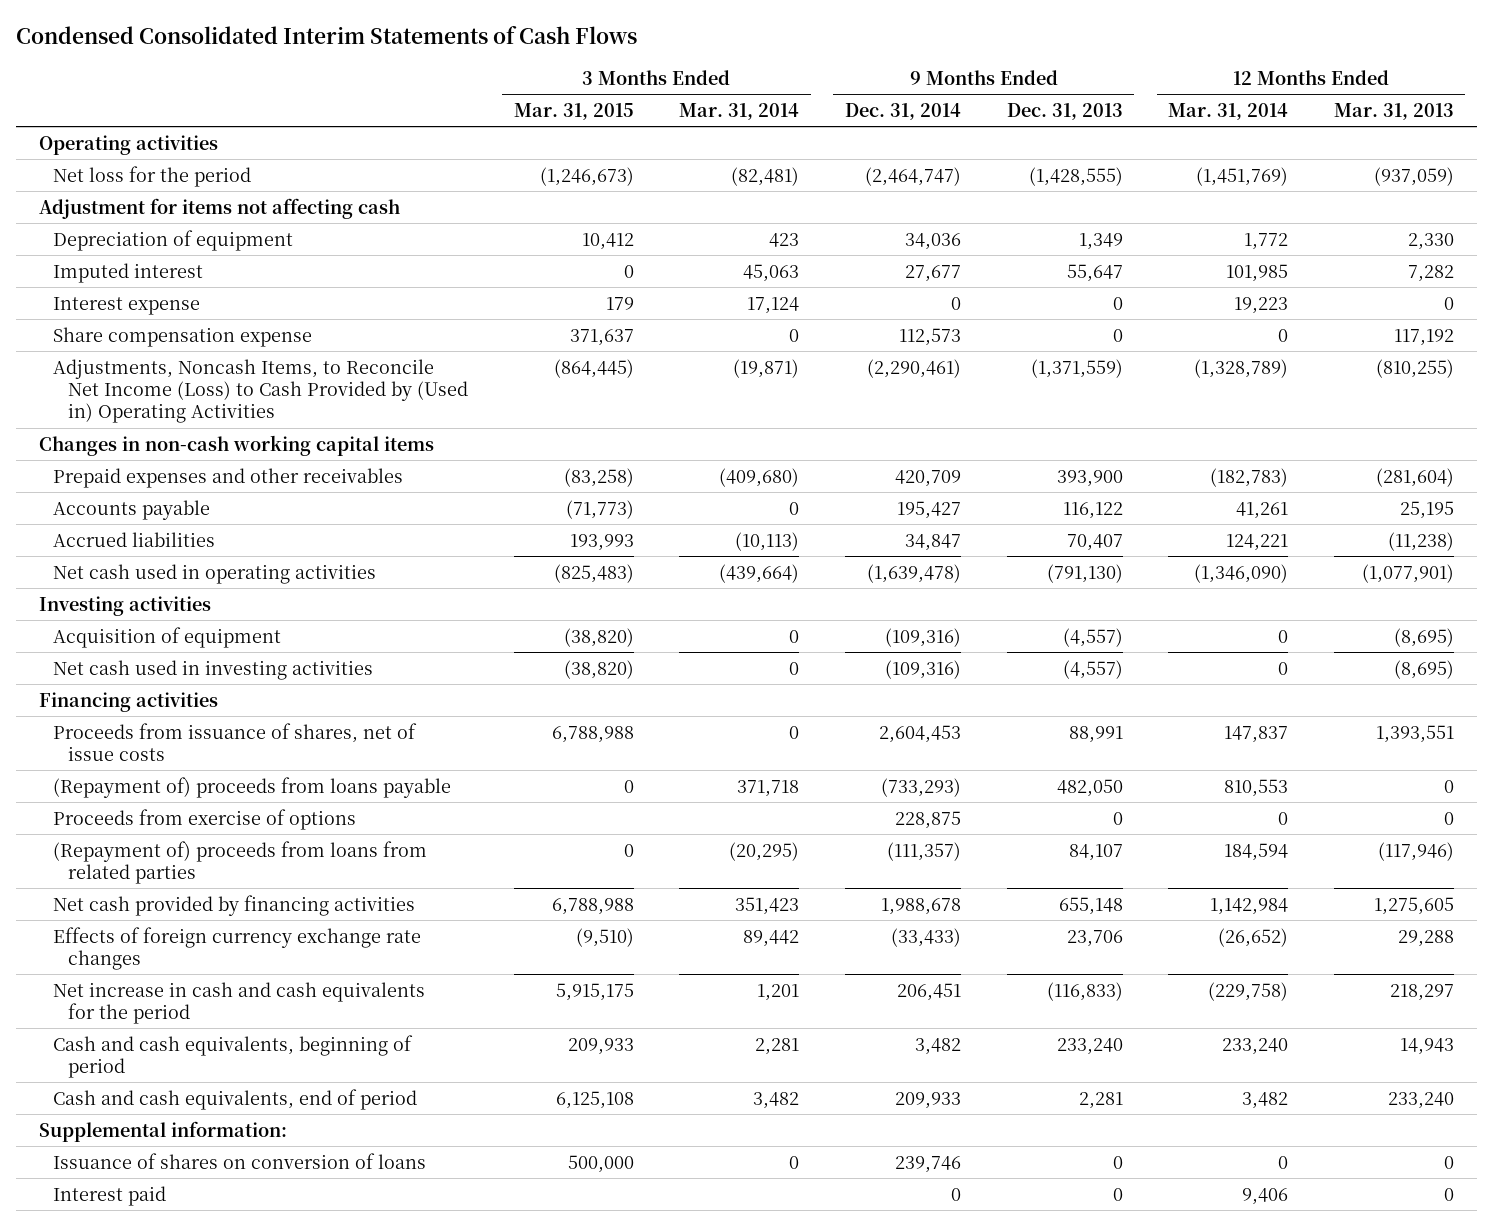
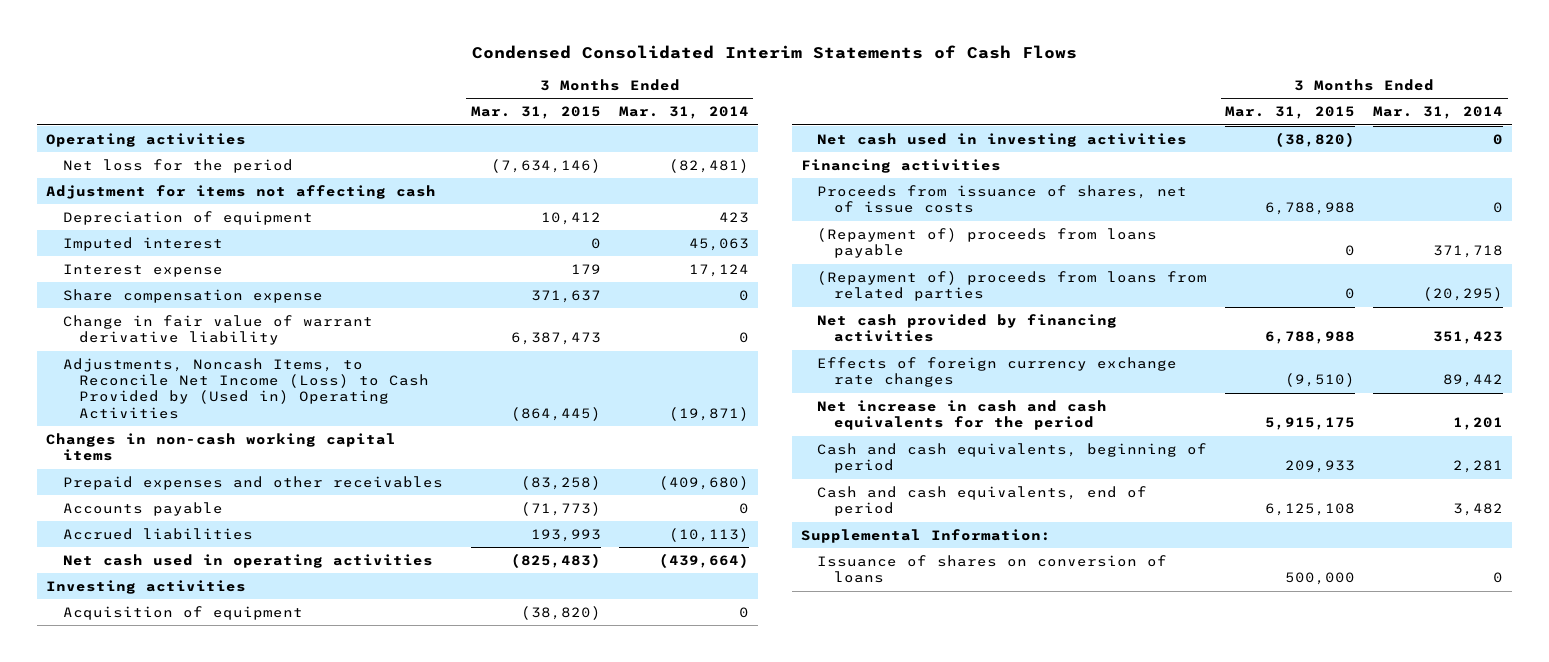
- | 3 Months Ended Mar. 31, 2015 | 3 Months Ended Mar. 31, 2014 | 9 Months Ended Dec. 31, 2014 | 9 Months Ended Dec. 31, 2013 | 12 Months Ended Mar. 31, 2014 | 12 Months Ended Mar. 31, 2013
+ | 3 Months Ended Mar. 31, 2015 | 3 Months Ended Mar. 31, 2014
- Net loss for the period | (1,246,673) | (82,481) | (2,464,747) | (1,428,555) | (1,451,769) | (937,059)
+ Net loss for the period | (7,634,146) | (82,481)
+ Change in fair value of warrant derivative liability | 6,387,473 | 0
- Proceeds from exercise of options | | | 228,875 | 0 | 0 | 0
- Supplemental information:
+ Supplemental Information:
- Interest paid | | | 0 | 0 | 9,406 | 0

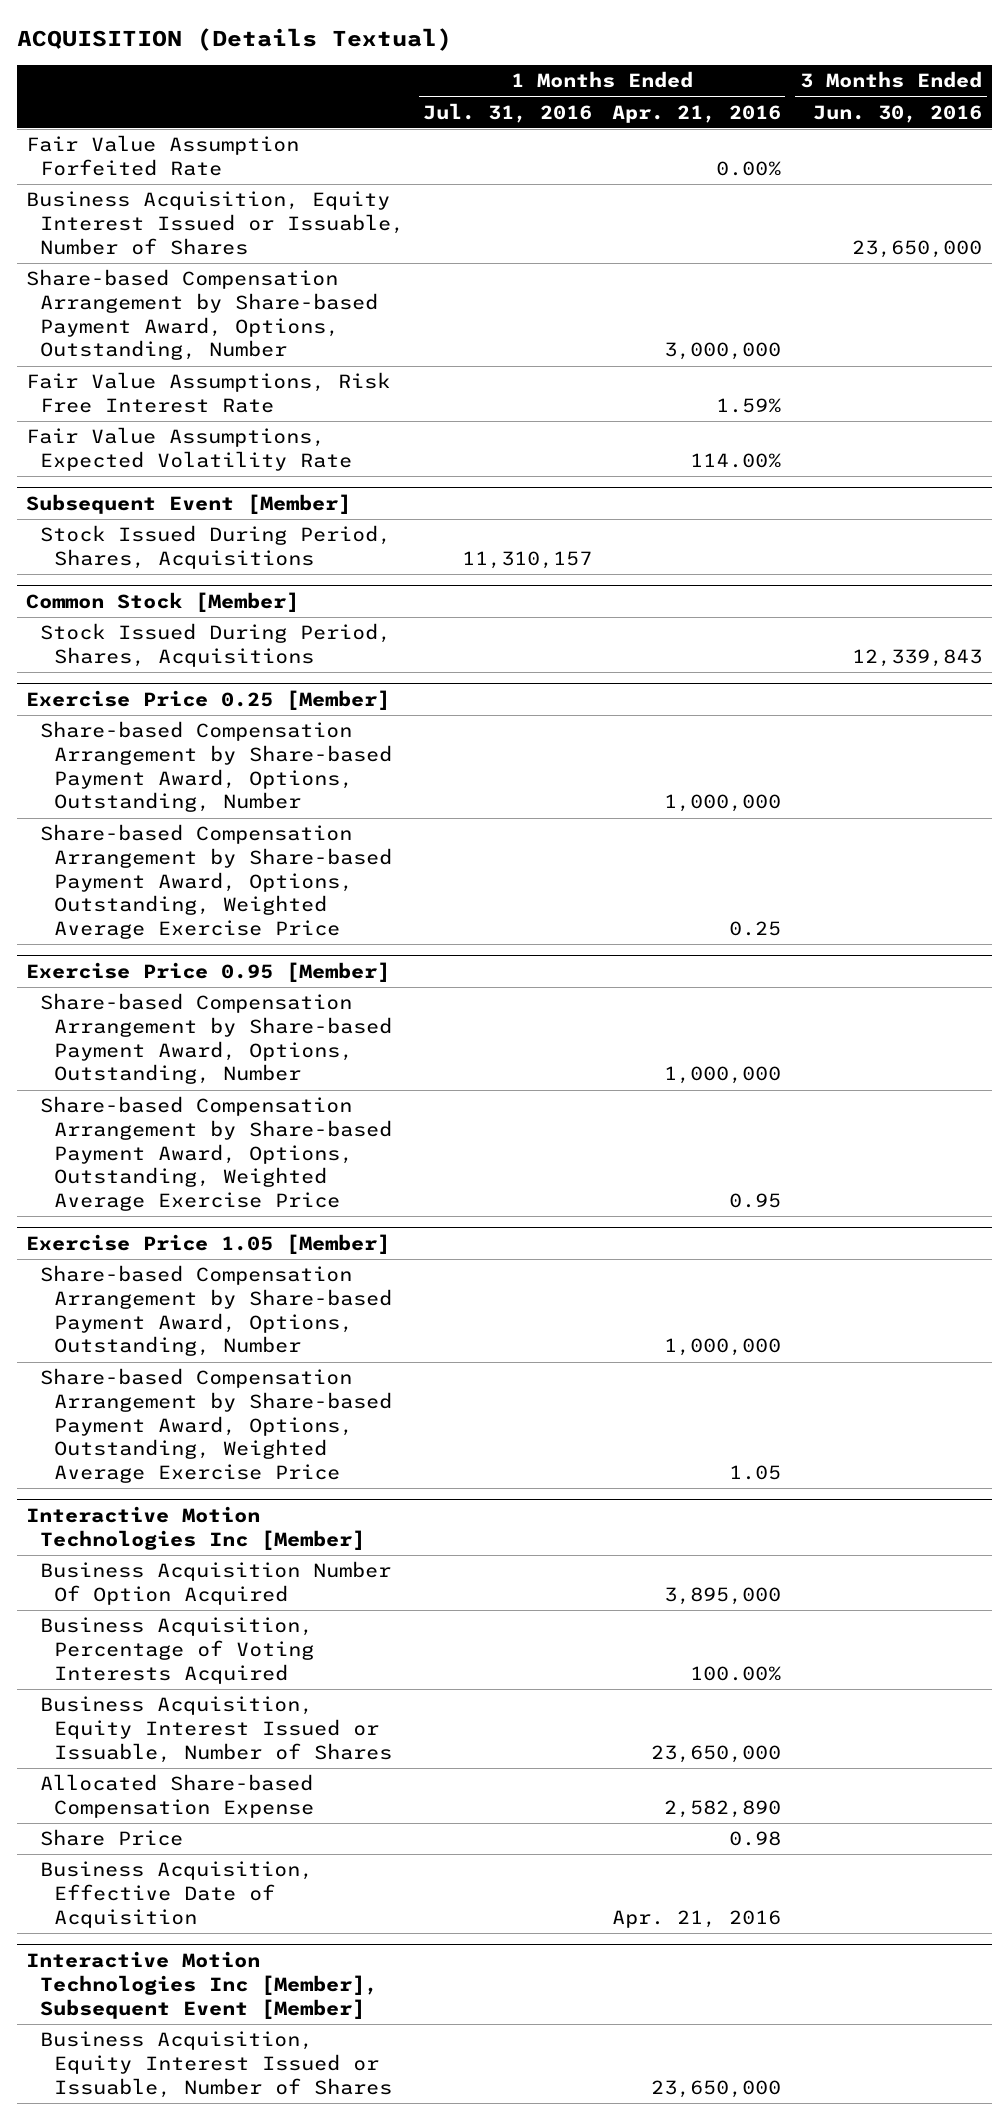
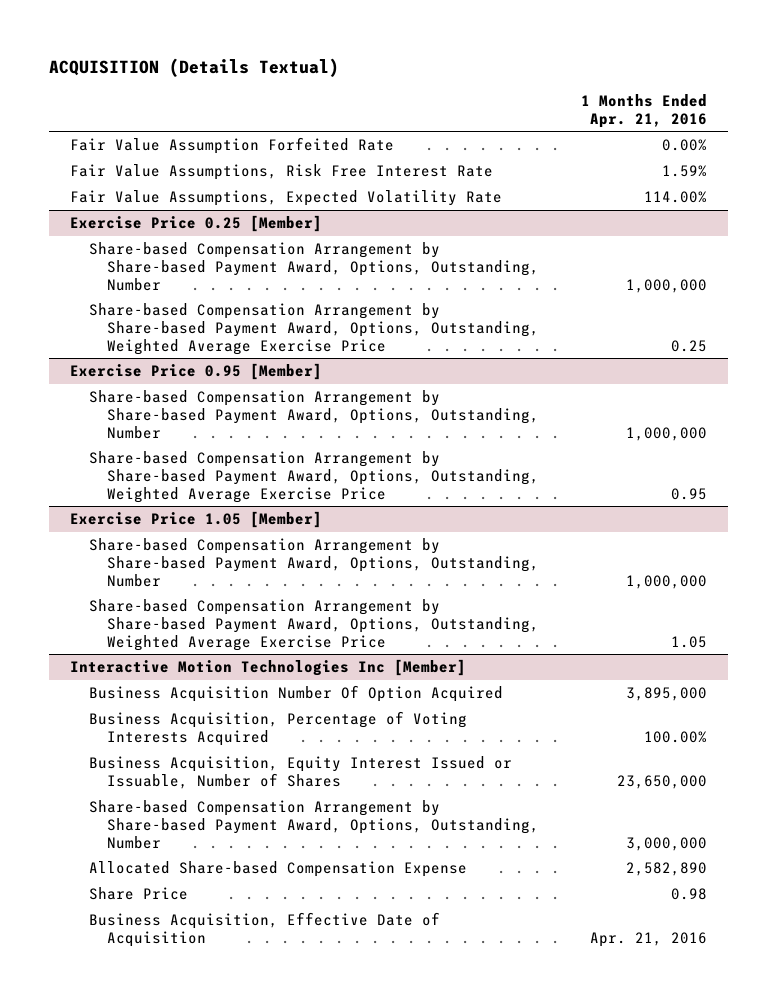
- | 1 Months Ended Jul. 31, 2016 | 1 Months Ended Apr. 21, 2016 | 3 Months Ended Jun. 30, 2016
+ | 1 Months Ended Apr. 21, 2016
- Business Acquisition, Equity Interest Issued or Issuable, Number of Shares | | | 23,650,000
- Share-based Compensation Arrangement by Share-based Payment Award, Options, Outstanding, Number | | 3,000,000 |
- Subsequent Event [Member]
- Stock Issued During Period, Shares, Acquisitions | 11,310,157 | |
- Common Stock [Member]
- Stock Issued During Period, Shares, Acquisitions | | | 12,339,843
@ Interactive Motion Technologies Inc [Member]
+ Share-based Compensation Arrangement by Share-based Payment Award, Options, Outstanding, Number | 3,000,000
- Interactive Motion Technologies Inc [Member], Subsequent Event [Member]
- Business Acquisition, Equity Interest Issued or Issuable, Number of Shares | | 23,650,000 |

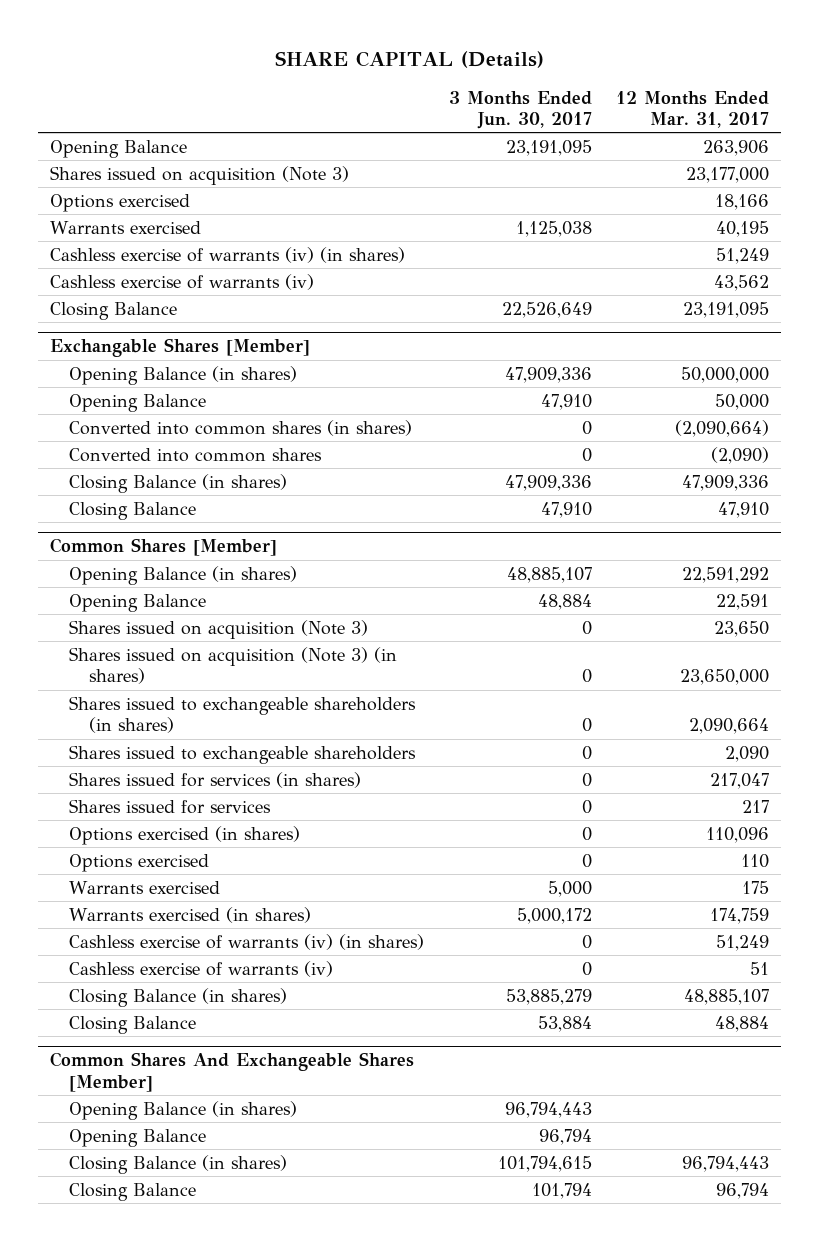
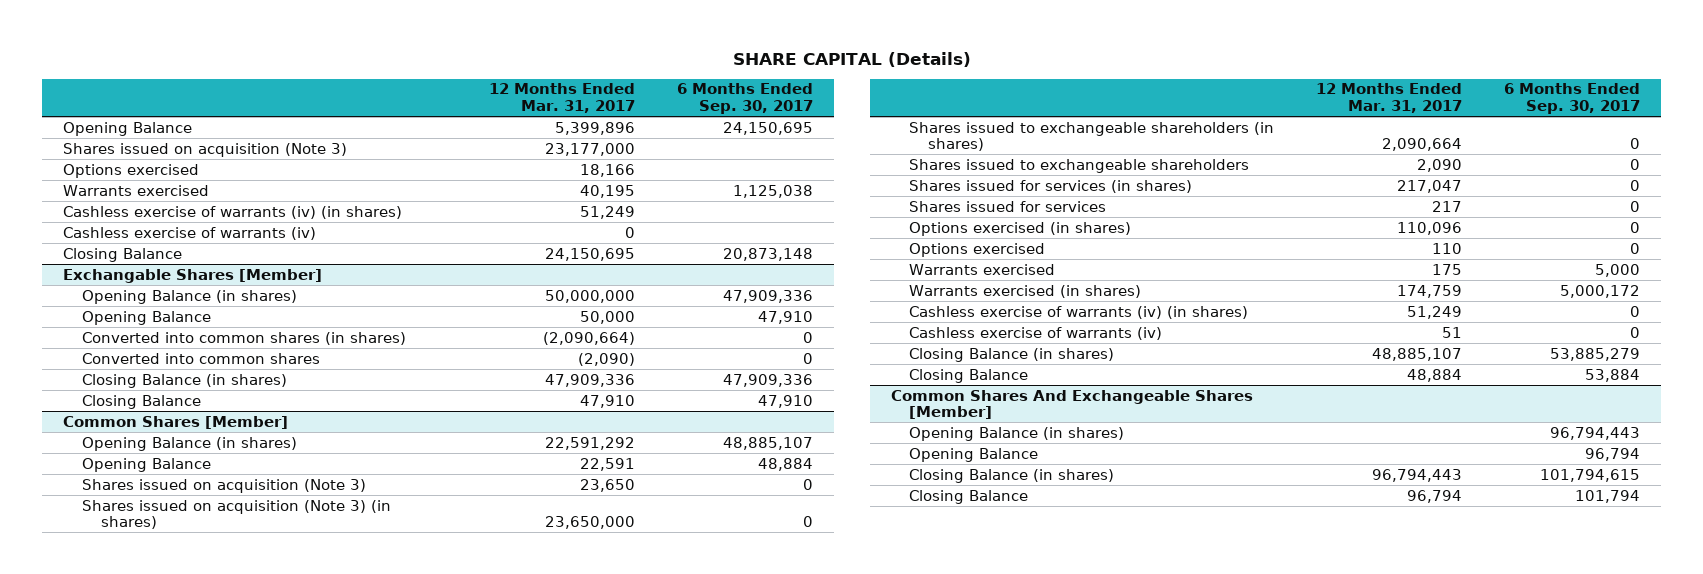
- | 3 Months Ended Jun. 30, 2017 | 12 Months Ended Mar. 31, 2017
+ | 12 Months Ended Mar. 31, 2017 | 6 Months Ended Sep. 30, 2017
- Opening Balance | 23,191,095 | 263,906
+ Opening Balance | 5,399,896 | 24,150,695
- Cashless exercise of warrants (iv) | | 43,562
- Closing Balance | 22,526,649 | 23,191,095
+ Cashless exercise of warrants (iv) | 0 |
+ Closing Balance | 24,150,695 | 20,873,148

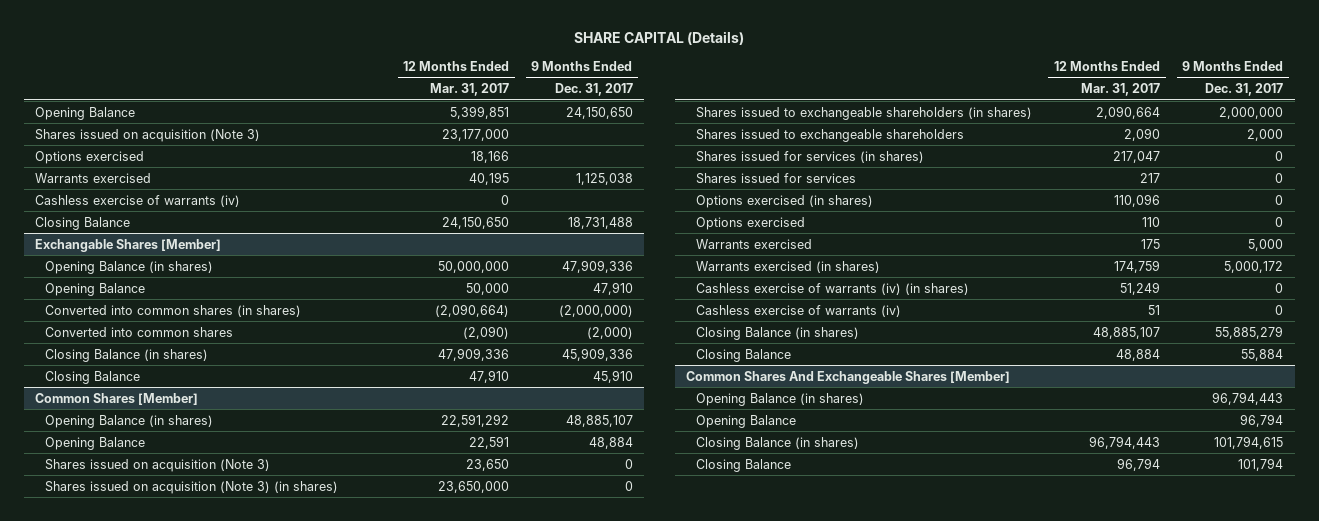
- | 12 Months Ended Mar. 31, 2017 | 6 Months Ended Sep. 30, 2017
+ | 12 Months Ended Mar. 31, 2017 | 9 Months Ended Dec. 31, 2017
- Opening Balance | 5,399,896 | 24,150,695
+ Opening Balance | 5,399,851 | 24,150,650
- Cashless exercise of warrants (iv) (in shares) | 51,249 |
- Closing Balance | 24,150,695 | 20,873,148
+ Closing Balance | 24,150,650 | 18,731,488

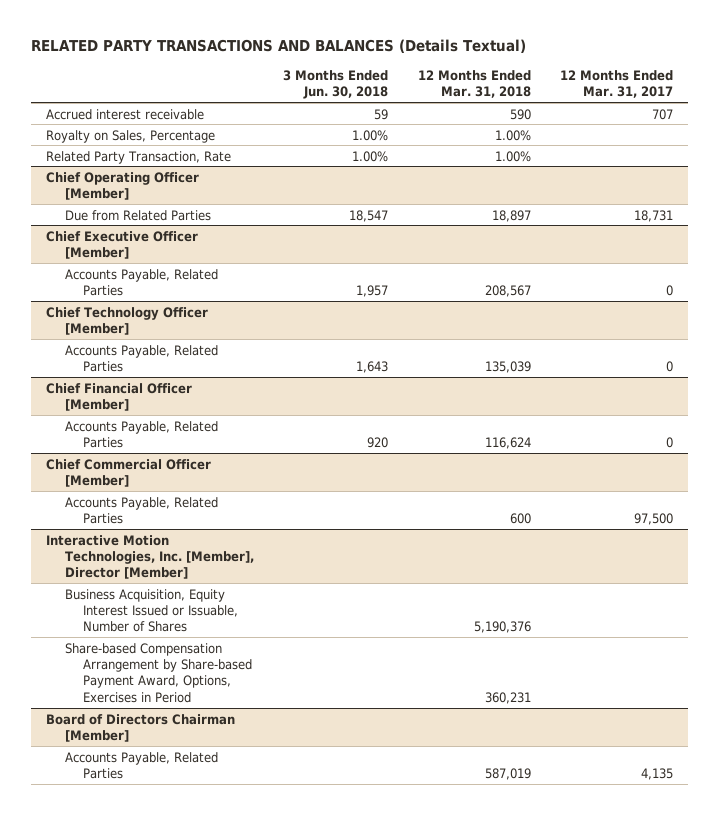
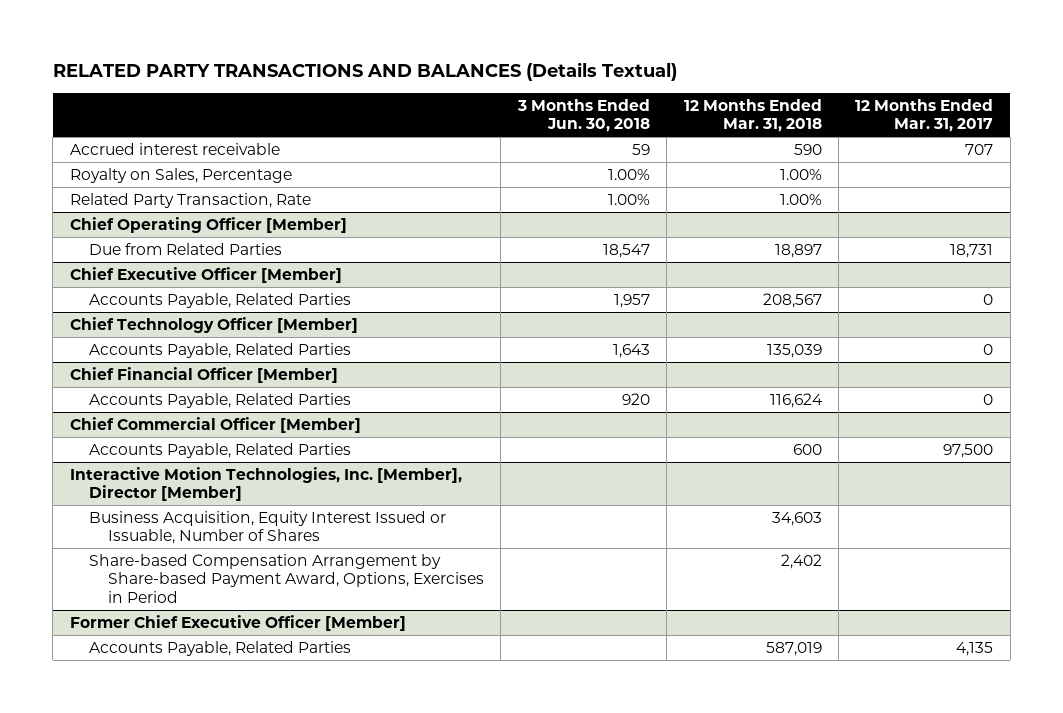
@ Interactive Motion Technologies, Inc. [Member], Director [Member]
- Business Acquisition, Equity Interest Issued or Issuable, Number of Shares | | 5,190,376 |
- Share-based Compensation Arrangement by Share-based Payment Award, Options, Exercises in Period | | 360,231 |
- Board of Directors Chairman [Member]
@ Interactive Motion Technologies, Inc. [Member], Director [Member]
+ Business Acquisition, Equity Interest Issued or Issuable, Number of Shares | | 34,603 |
+ Share-based Compensation Arrangement by Share-based Payment Award, Options, Exercises in Period | | 2,402 |
+ Former Chief Executive Officer [Member]

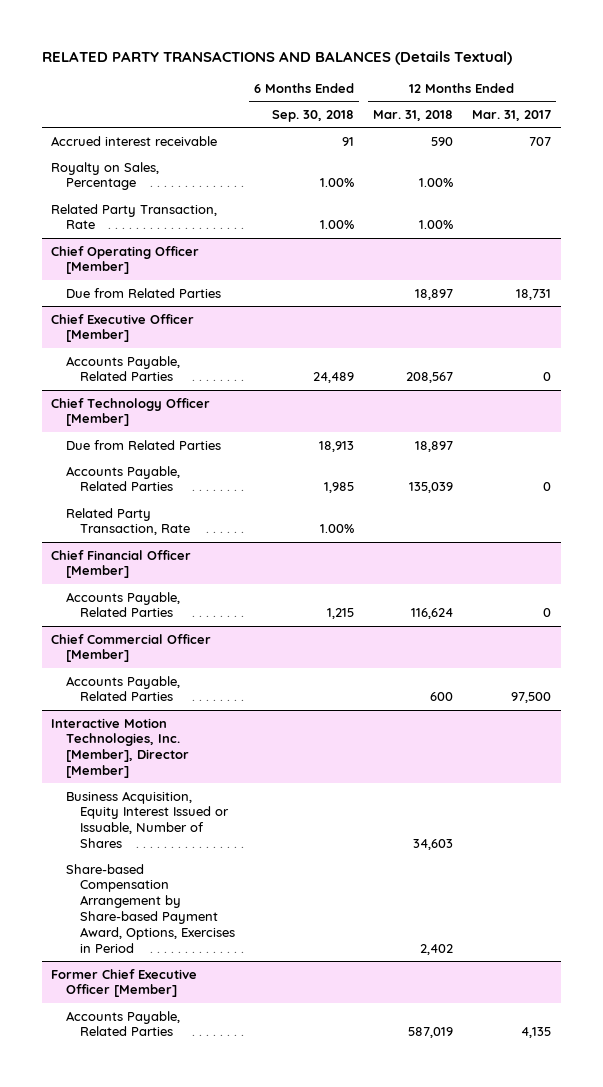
- | 3 Months Ended Jun. 30, 2018 | 12 Months Ended Mar. 31, 2018 | 12 Months Ended Mar. 31, 2017
+ | 6 Months Ended Sep. 30, 2018 | 12 Months Ended Mar. 31, 2018 | 12 Months Ended Mar. 31, 2017
@ Chief Technology Officer [Member]
+ Due from Related Parties | 18,913 | 18,897 |
+ Related Party Transaction, Rate | 1.00% | |

